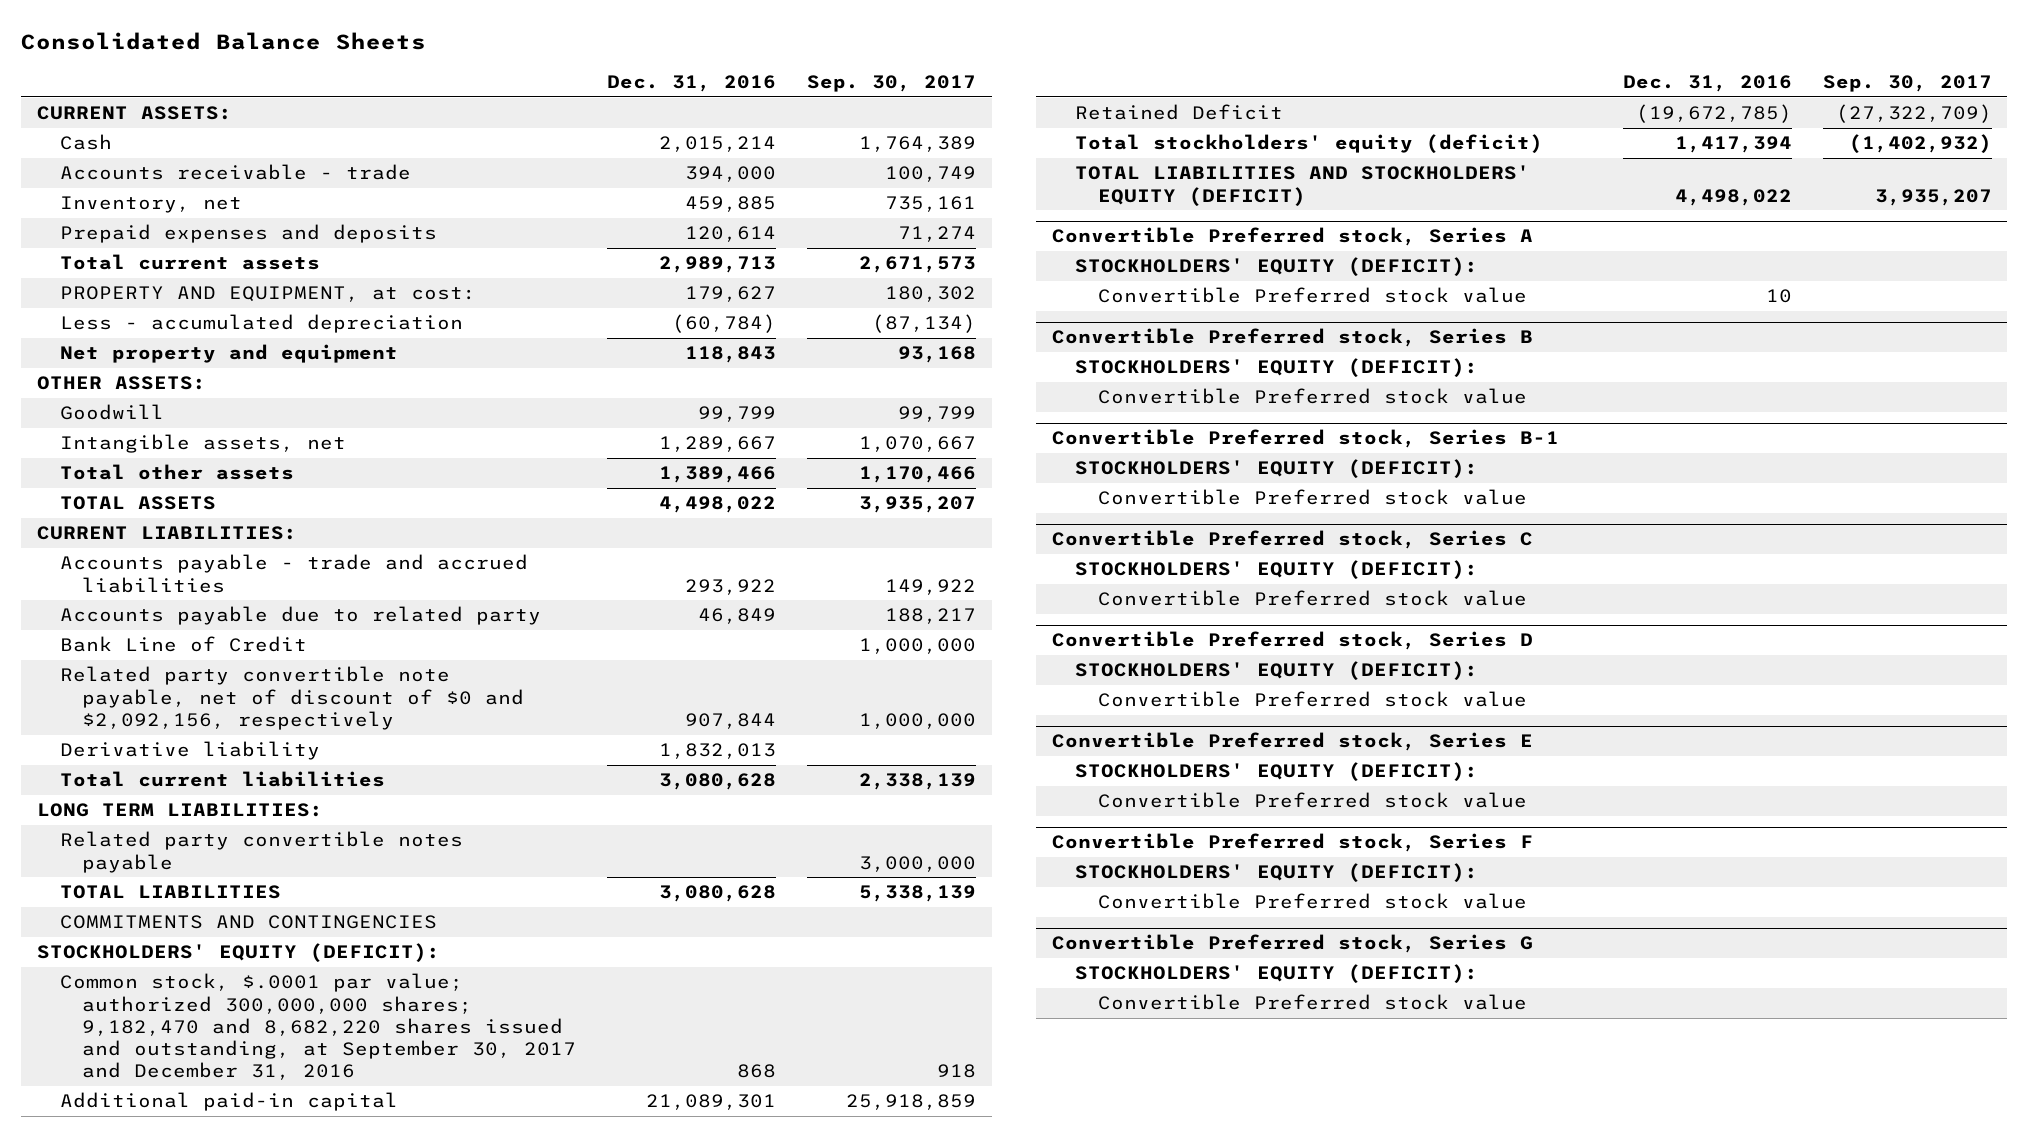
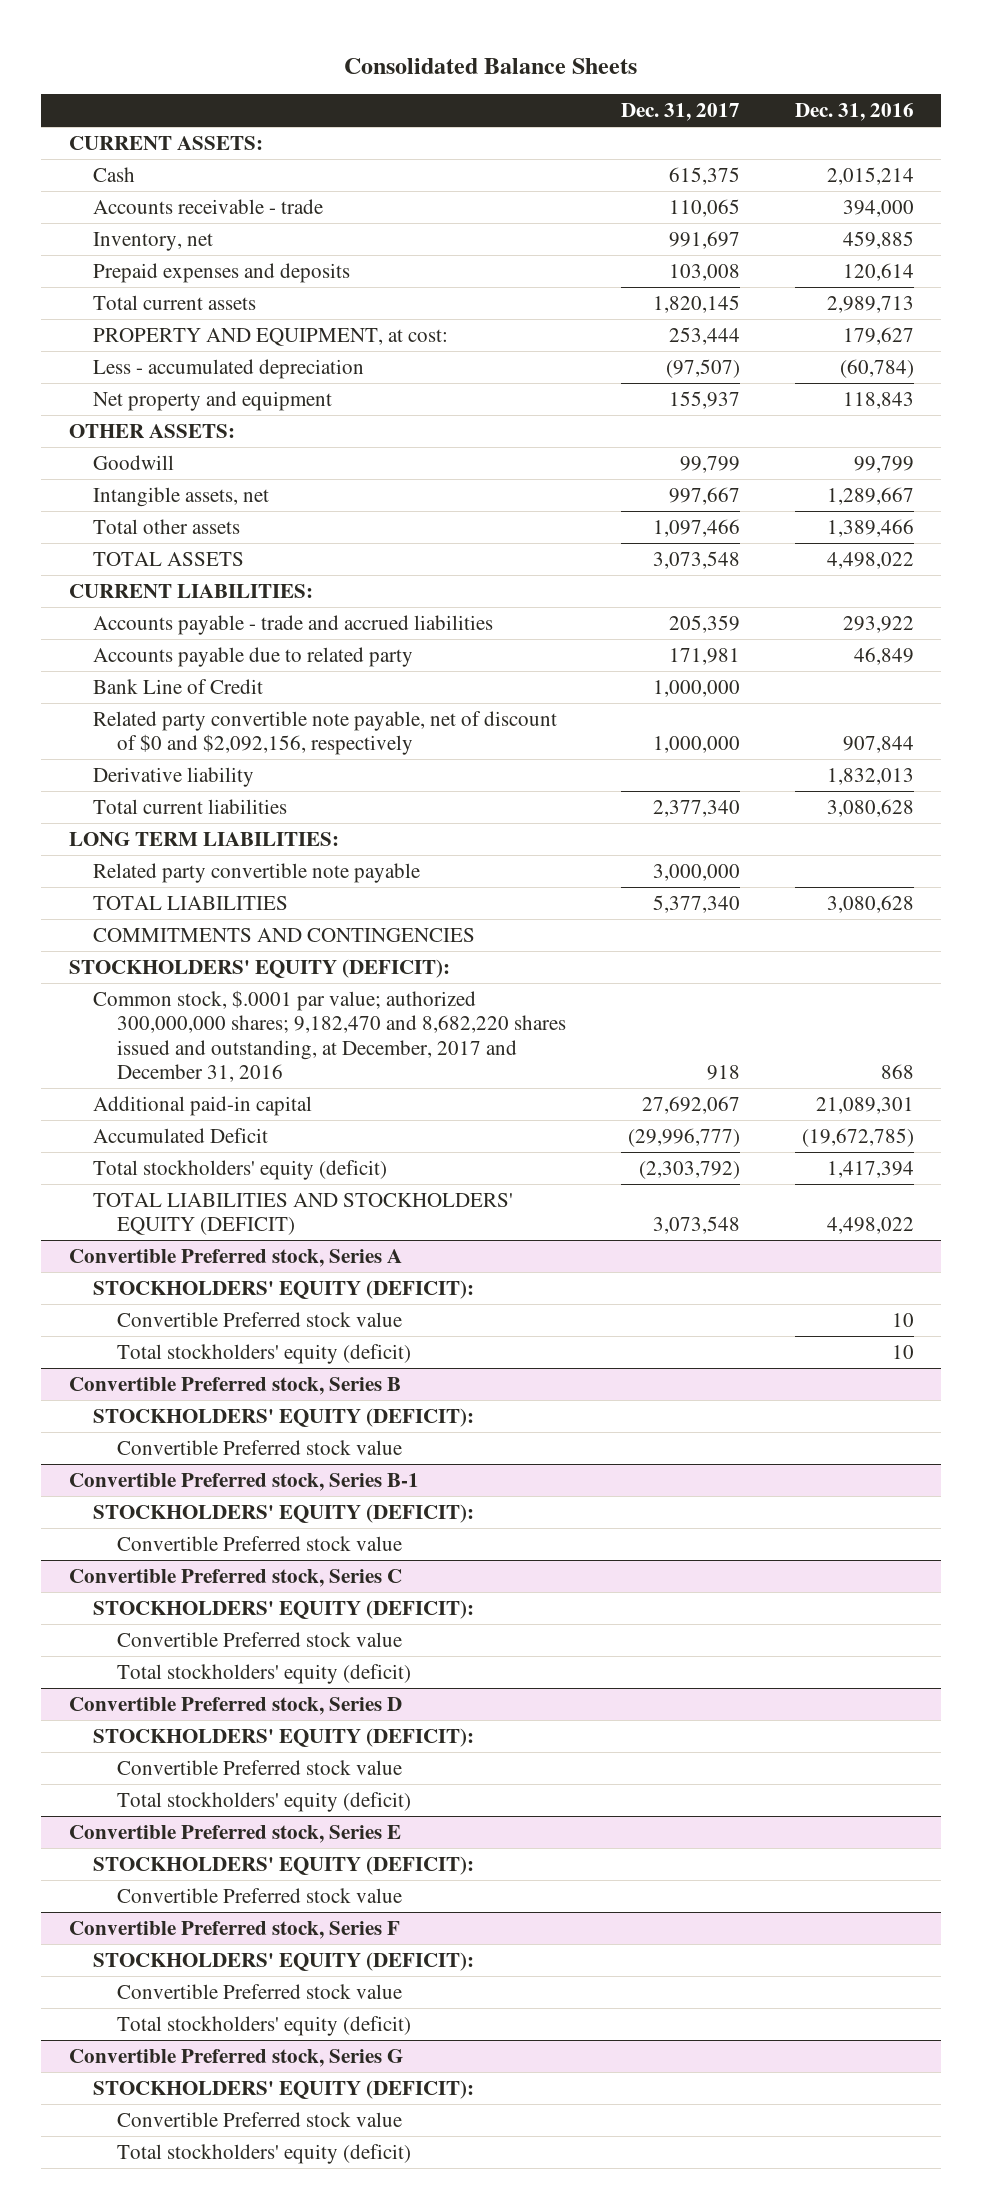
- | Dec. 31, 2016 | Sep. 30, 2017
+ | Dec. 31, 2017 | Dec. 31, 2016
- Related party convertible notes payable | | 3,000,000
+ Related party convertible note payable | 3,000,000 |
- Common stock, $.0001 par value; authorized 300,000,000 shares; 9,182,470 and 8,682,220 shares issued and outstanding, at September 30, 2017 and December 31, 2016 | 868 | 918
+ Common stock, $.0001 par value; authorized 300,000,000 shares; 9,182,470 and 8,682,220 shares issued and outstanding, at December, 2017 and December 31, 2016 | 918 | 868
- Retained Deficit | (19,672,785) | (27,322,709)
+ Accumulated Deficit | (29,996,777) | (19,672,785)
@ Convertible Preferred stock, Series A
+ Total stockholders' equity (deficit) | | 10
@ Convertible Preferred stock, Series C
+ Total stockholders' equity (deficit)
@ Convertible Preferred stock, Series D
+ Total stockholders' equity (deficit)
@ Convertible Preferred stock, Series F
+ Total stockholders' equity (deficit)
@ Convertible Preferred stock, Series G
+ Total stockholders' equity (deficit)

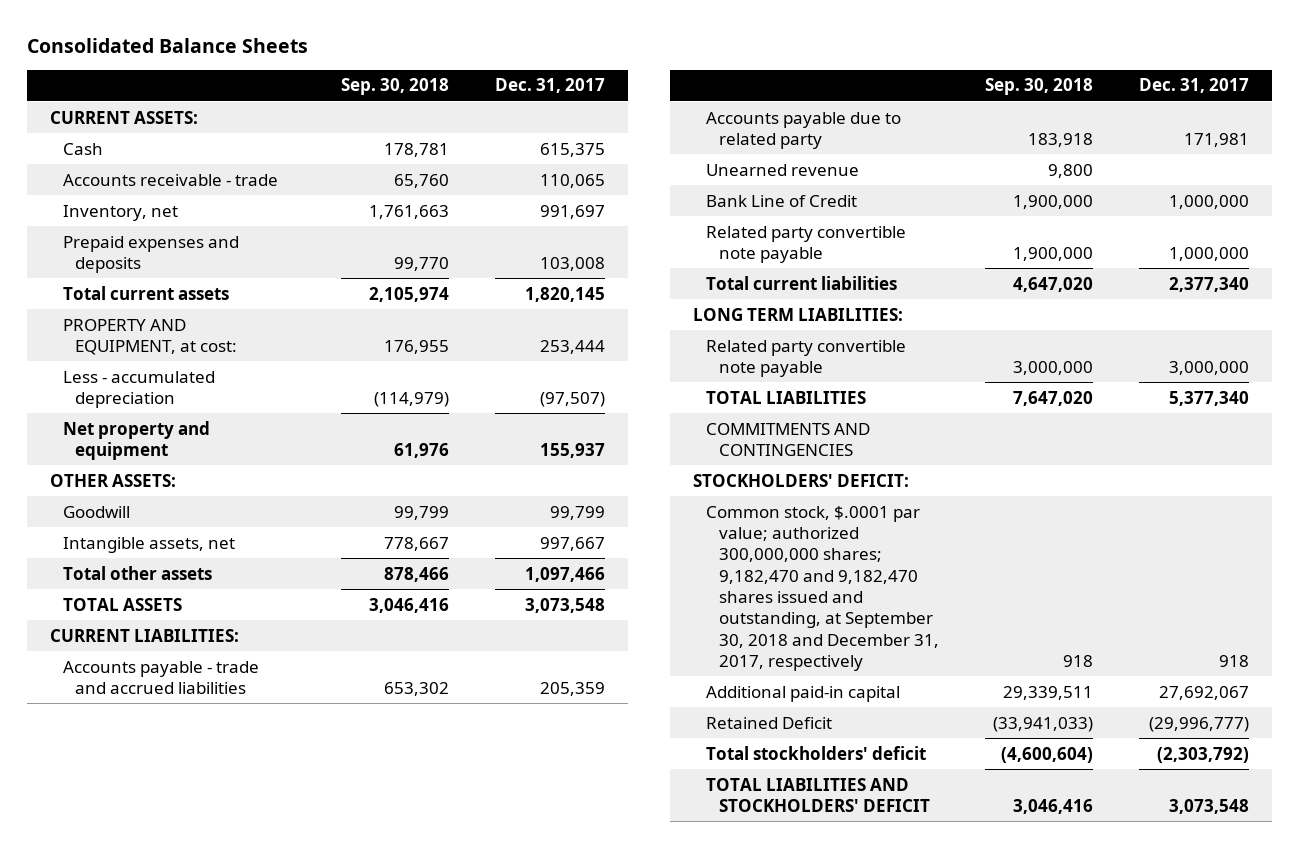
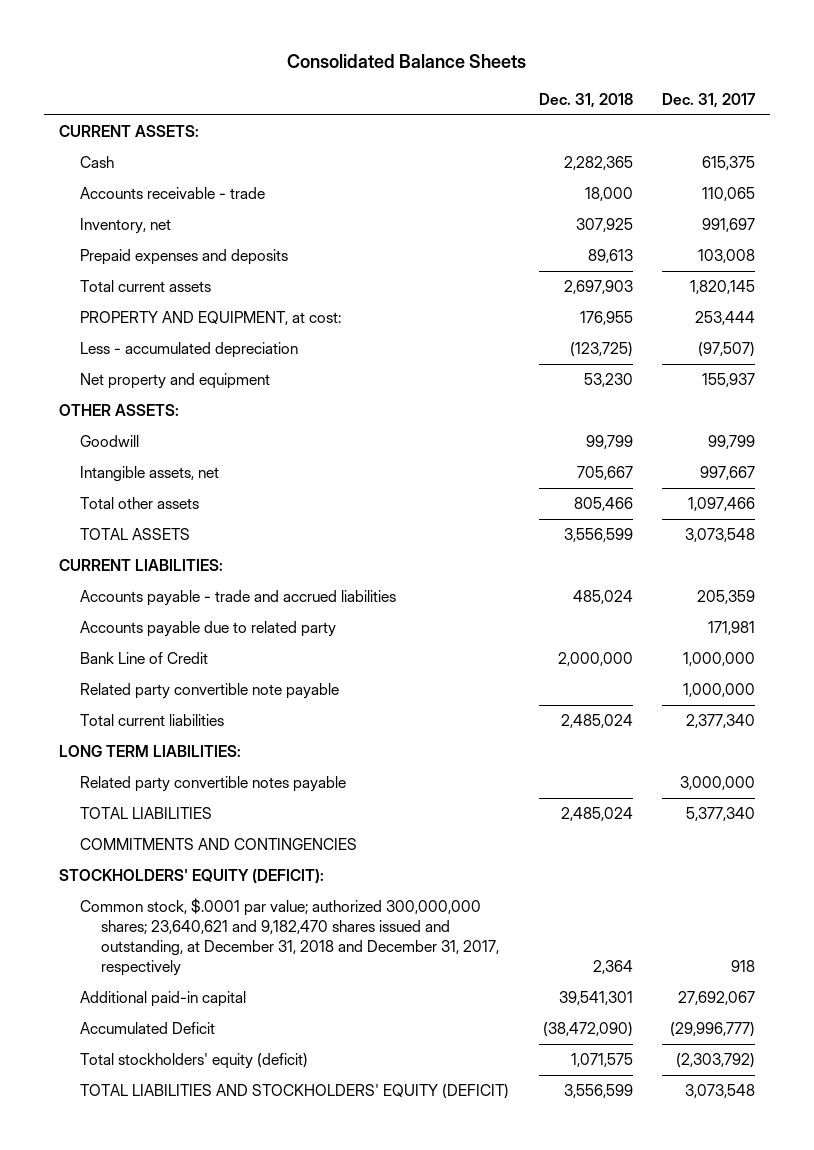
- | Sep. 30, 2018 | Dec. 31, 2017
+ | Dec. 31, 2018 | Dec. 31, 2017
- Unearned revenue | 9,800 |
- Related party convertible note payable | 3,000,000 | 3,000,000
+ Related party convertible notes payable | | 3,000,000
- STOCKHOLDERS' DEFICIT:
- Common stock, $.0001 par value; authorized 300,000,000 shares; 9,182,470 and 9,182,470 shares issued and outstanding, at September 30, 2018 and December 31, 2017, respectively | 918 | 918
+ STOCKHOLDERS' EQUITY (DEFICIT):
+ Common stock, $.0001 par value; authorized 300,000,000 shares; 23,640,621 and 9,182,470 shares issued and outstanding, at December 31, 2018 and December 31, 2017, respectively | 2,364 | 918
- Retained Deficit | (33,941,033) | (29,996,777)
- Total stockholders' deficit | (4,600,604) | (2,303,792)
- TOTAL LIABILITIES AND STOCKHOLDERS' DEFICIT | 3,046,416 | 3,073,548
+ Accumulated Deficit | (38,472,090) | (29,996,777)
+ Total stockholders' equity (deficit) | 1,071,575 | (2,303,792)
+ TOTAL LIABILITIES AND STOCKHOLDERS' EQUITY (DEFICIT) | 3,556,599 | 3,073,548

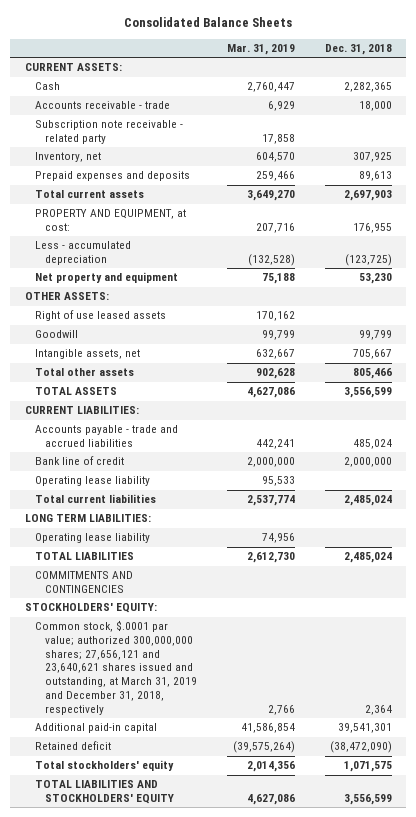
- | Dec. 31, 2018 | Dec. 31, 2017
+ | Mar. 31, 2019 | Dec. 31, 2018
+ Subscription note receivable - related party | 17,858 |
+ Right of use leased assets | 170,162 |
- Accounts payable due to related party | | 171,981
- Bank Line of Credit | 2,000,000 | 1,000,000
- Related party convertible note payable | | 1,000,000
+ Bank line of credit | 2,000,000 | 2,000,000
+ Operating lease liability | 95,533 |
- Related party convertible notes payable | | 3,000,000
+ Operating lease liability | 74,956 |
- STOCKHOLDERS' EQUITY (DEFICIT):
- Common stock, $.0001 par value; authorized 300,000,000 shares; 23,640,621 and 9,182,470 shares issued and outstanding, at December 31, 2018 and December 31, 2017, respectively | 2,364 | 918
+ STOCKHOLDERS' EQUITY:
+ Common stock, $.0001 par value; authorized 300,000,000 shares; 27,656,121 and 23,640,621 shares issued and outstanding, at March 31, 2019 and December 31, 2018, respectively | 2,766 | 2,364
- Accumulated Deficit | (38,472,090) | (29,996,777)
- Total stockholders' equity (deficit) | 1,071,575 | (2,303,792)
- TOTAL LIABILITIES AND STOCKHOLDERS' EQUITY (DEFICIT) | 3,556,599 | 3,073,548
+ Retained deficit | (39,575,264) | (38,472,090)
+ Total stockholders' equity | 2,014,356 | 1,071,575
+ TOTAL LIABILITIES AND STOCKHOLDERS' EQUITY | 4,627,086 | 3,556,599

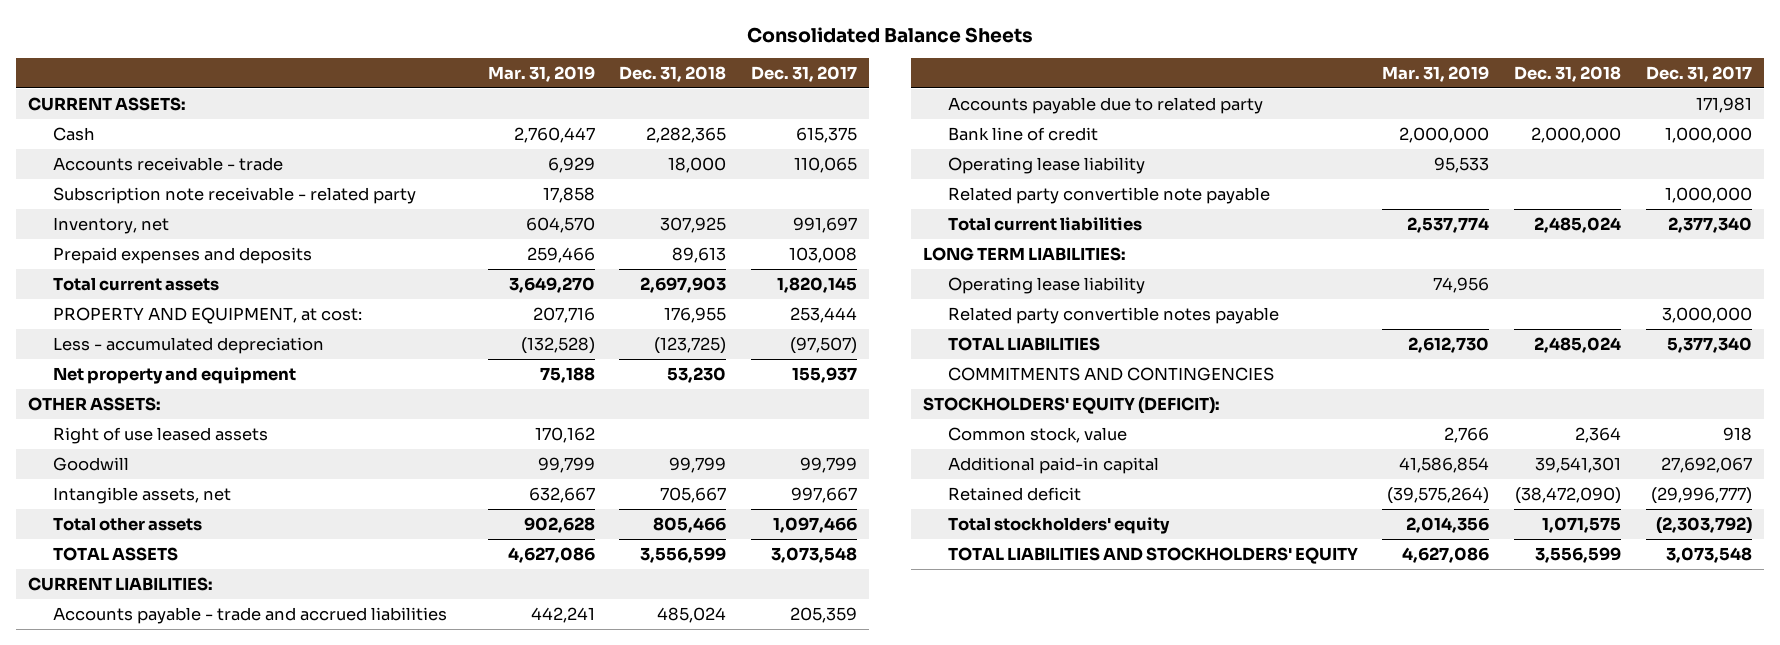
- | Mar. 31, 2019 | Dec. 31, 2018
+ | Mar. 31, 2019 | Dec. 31, 2018 | Dec. 31, 2017
+ Accounts payable due to related party | | | 171,981
+ Related party convertible note payable | | | 1,000,000
+ Related party convertible notes payable | | | 3,000,000
- STOCKHOLDERS' EQUITY:
- Common stock, $.0001 par value; authorized 300,000,000 shares; 27,656,121 and 23,640,621 shares issued and outstanding, at March 31, 2019 and December 31, 2018, respectively | 2,766 | 2,364
+ STOCKHOLDERS' EQUITY (DEFICIT):
+ Common stock, value | 2,766 | 2,364 | 918

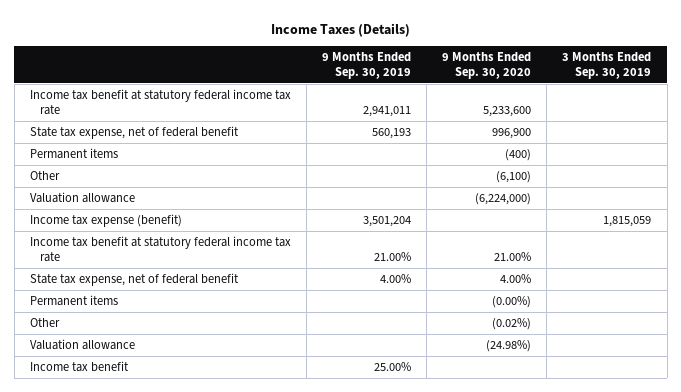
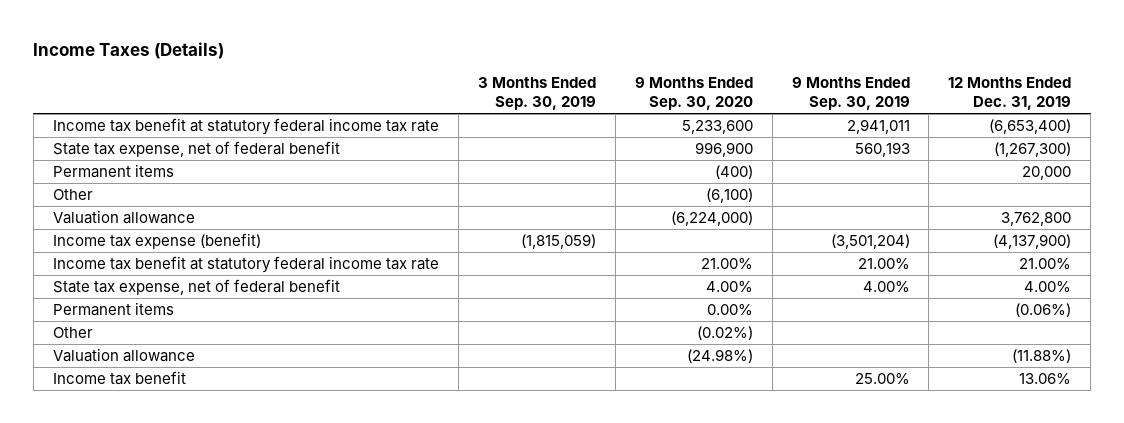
- | 9 Months Ended Sep. 30, 2019 | 9 Months Ended Sep. 30, 2020 | 3 Months Ended Sep. 30, 2019
+ | 3 Months Ended Sep. 30, 2019 | 9 Months Ended Sep. 30, 2020 | 9 Months Ended Sep. 30, 2019 | 12 Months Ended Dec. 31, 2019
- Income tax expense (benefit) | 3,501,204 | | 1,815,059
+ Income tax expense (benefit) | (1,815,059) | | (3,501,204) | (4,137,900)
- Permanent items | | (0.00%) |
+ Permanent items | | 0.00% | | (0.06%)

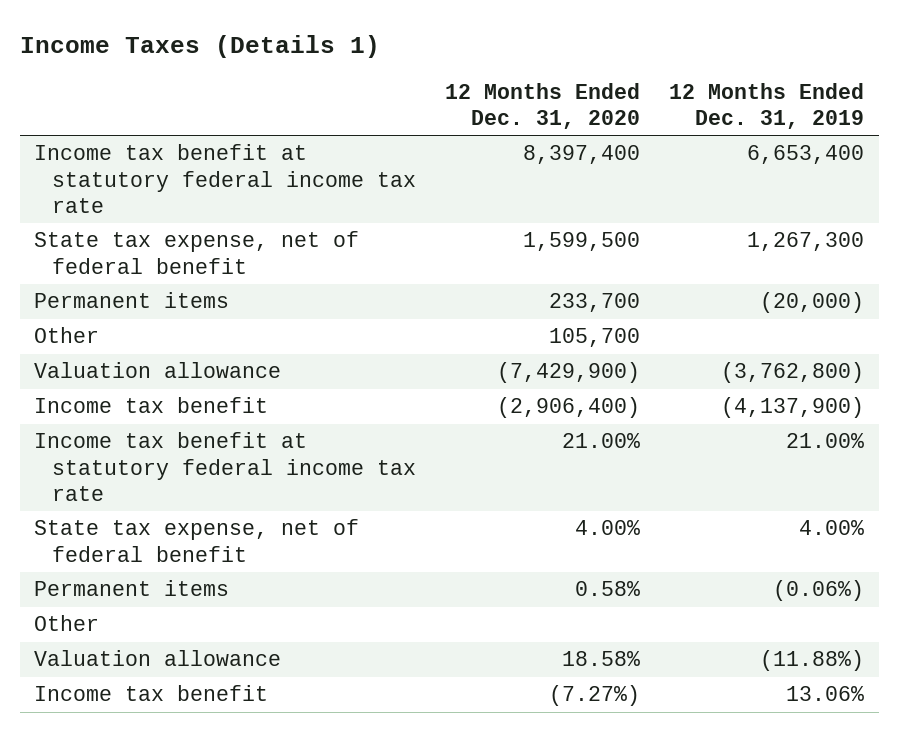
- Income Taxes (Details)
+ Income Taxes (Details 1)
- | 3 Months Ended Sep. 30, 2019 | 9 Months Ended Sep. 30, 2020 | 9 Months Ended Sep. 30, 2019 | 12 Months Ended Dec. 31, 2019
+ | 12 Months Ended Dec. 31, 2020 | 12 Months Ended Dec. 31, 2019
- Income tax benefit at statutory federal income tax rate | | 5,233,600 | 2,941,011 | (6,653,400)
- State tax expense, net of federal benefit | | 996,900 | 560,193 | (1,267,300)
- Permanent items | | (400) | | 20,000
+ Income tax benefit at statutory federal income tax rate | 8,397,400 | 6,653,400
+ State tax expense, net of federal benefit | 1,599,500 | 1,267,300
+ Permanent items | 233,700 | (20,000)
- Valuation allowance | | (6,224,000) | | 3,762,800
- Income tax expense (benefit) | (1,815,059) | | (3,501,204) | (4,137,900)
+ Valuation allowance | (7,429,900) | (3,762,800)
+ Income tax benefit | (2,906,400) | (4,137,900)

